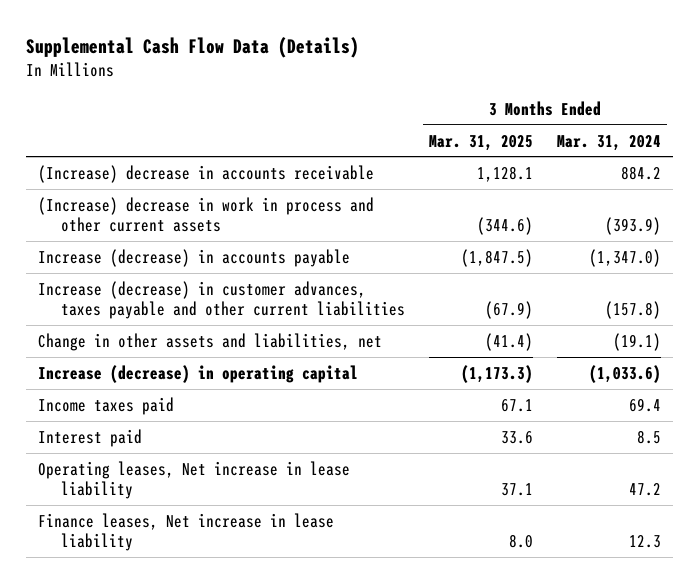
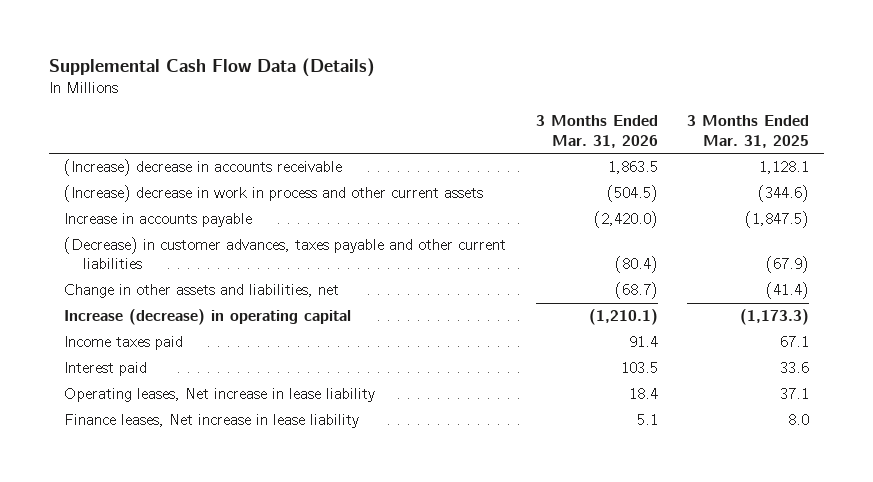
- | 3 Months Ended Mar. 31, 2025 | 3 Months Ended Mar. 31, 2024
+ | 3 Months Ended Mar. 31, 2026 | 3 Months Ended Mar. 31, 2025
- Increase (decrease) in accounts payable | (1,847.5) | (1,347.0)
- Increase (decrease) in customer advances, taxes payable and other current liabilities | (67.9) | (157.8)
+ Increase in accounts payable | (2,420.0) | (1,847.5)
+ (Decrease) in customer advances, taxes payable and other current liabilities | (80.4) | (67.9)

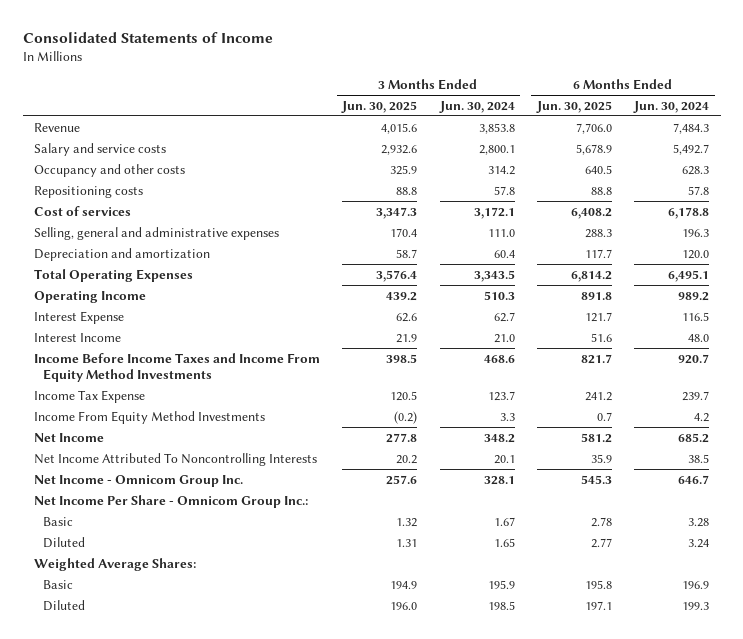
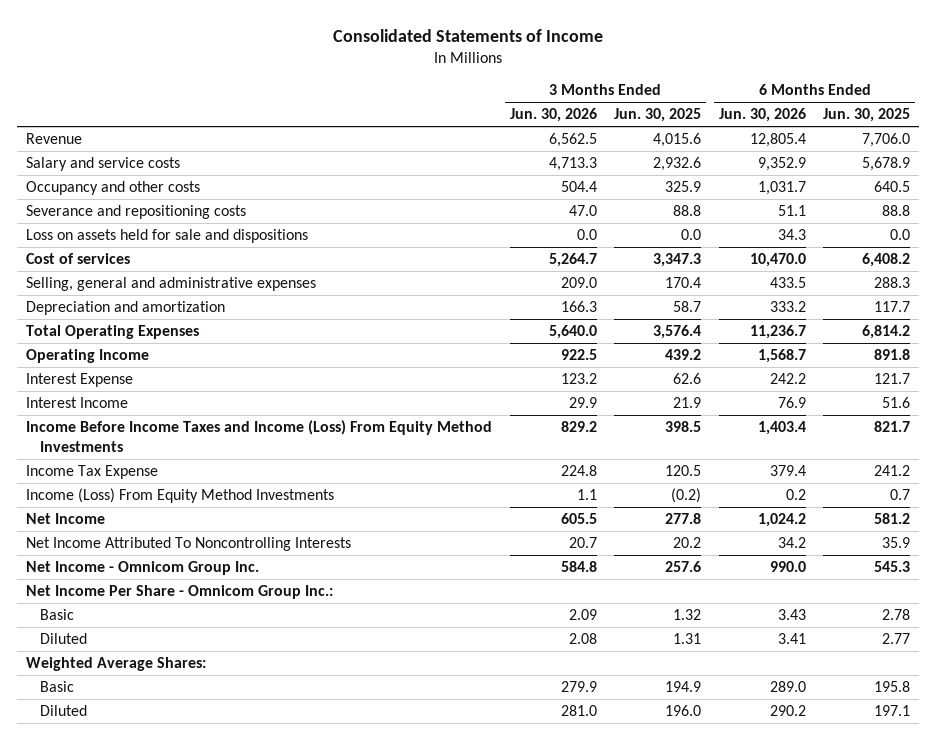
- | 3 Months Ended Jun. 30, 2025 | 3 Months Ended Jun. 30, 2024 | 6 Months Ended Jun. 30, 2025 | 6 Months Ended Jun. 30, 2024
+ | 3 Months Ended Jun. 30, 2026 | 3 Months Ended Jun. 30, 2025 | 6 Months Ended Jun. 30, 2026 | 6 Months Ended Jun. 30, 2025
- Repositioning costs | 88.8 | 57.8 | 88.8 | 57.8
+ Severance and repositioning costs | 47.0 | 88.8 | 51.1 | 88.8
+ Loss on assets held for sale and dispositions | 0.0 | 0.0 | 34.3 | 0.0
- Income Before Income Taxes and Income From Equity Method Investments | 398.5 | 468.6 | 821.7 | 920.7
+ Income Before Income Taxes and Income (Loss) From Equity Method Investments | 829.2 | 398.5 | 1,403.4 | 821.7
- Income From Equity Method Investments | (0.2) | 3.3 | 0.7 | 4.2
+ Income (Loss) From Equity Method Investments | 1.1 | (0.2) | 0.2 | 0.7

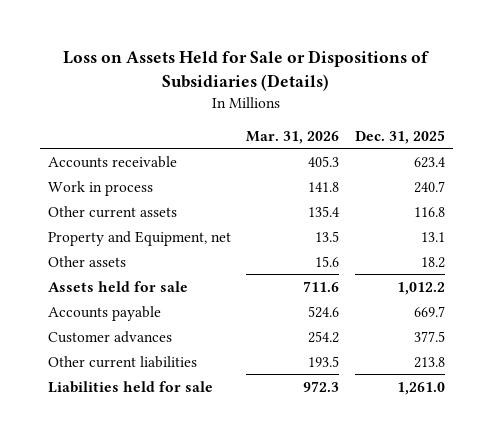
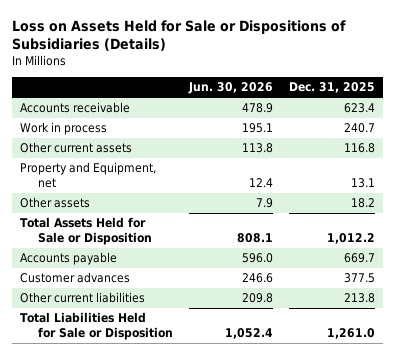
- | Mar. 31, 2026 | Dec. 31, 2025
+ | Jun. 30, 2026 | Dec. 31, 2025
- Assets held for sale | 711.6 | 1,012.2
+ Total Assets Held for Sale or Disposition | 808.1 | 1,012.2
- Liabilities held for sale | 972.3 | 1,261.0
+ Total Liabilities Held for Sale or Disposition | 1,052.4 | 1,261.0

